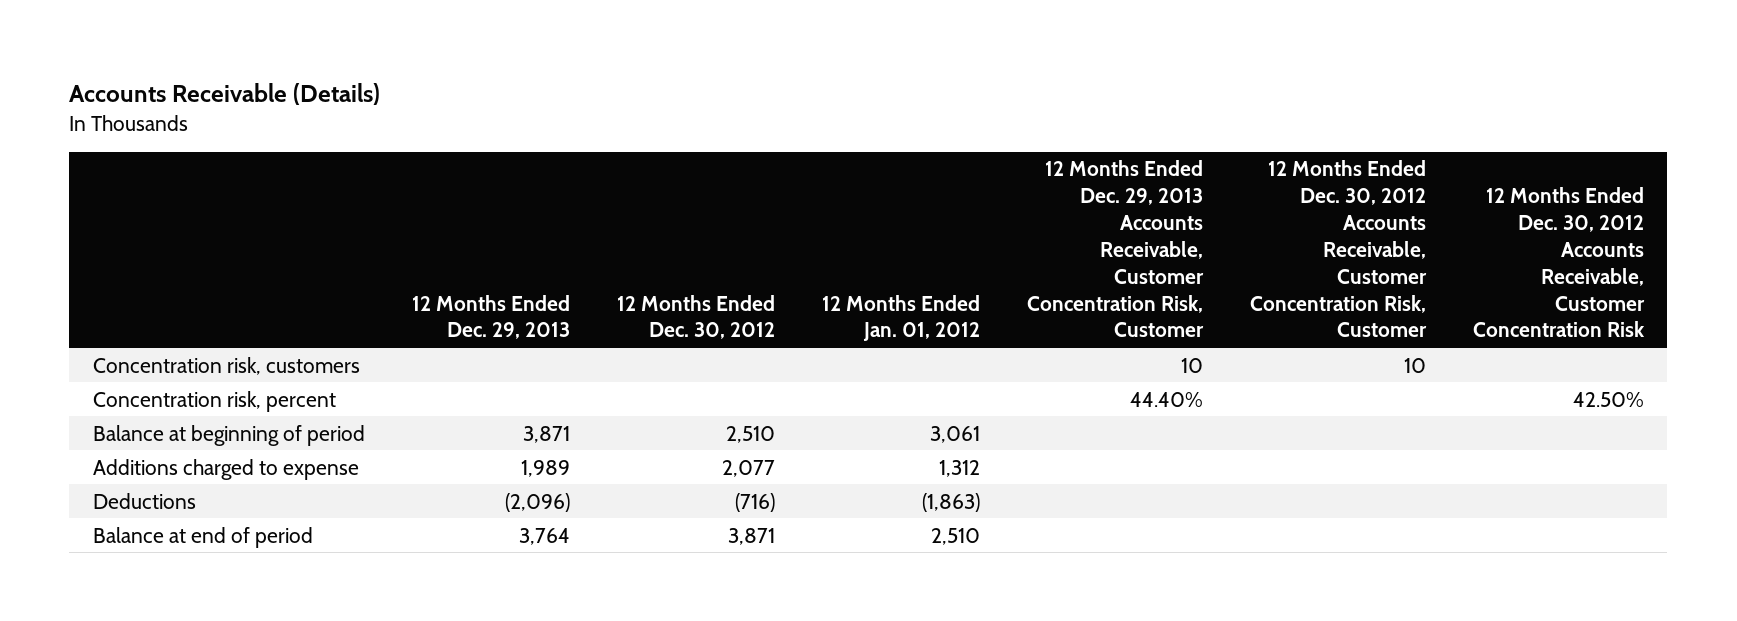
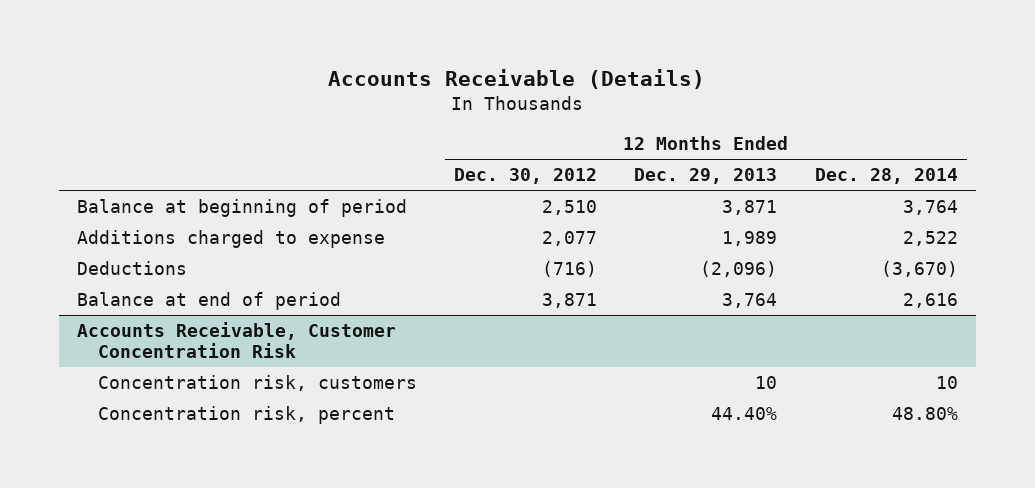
- | 12 Months Ended Dec. 29, 2013 | 12 Months Ended Dec. 30, 2012 | 12 Months Ended Jan. 01, 2012 | 12 Months Ended Dec. 29, 2013 Accounts Receivable, Customer Concentration Risk, Customer | 12 Months Ended Dec. 30, 2012 Accounts Receivable, Customer Concentration Risk, Customer | 12 Months Ended Dec. 30, 2012 Accounts Receivable, Customer Concentration Risk
+ | 12 Months Ended Dec. 30, 2012 | 12 Months Ended Dec. 29, 2013 | 12 Months Ended Dec. 28, 2014
- Concentration risk, customers | | | | 10 | 10 |
- Concentration risk, percent | | | | 44.40% | | 42.50%
+ Accounts Receivable, Customer Concentration Risk
+ Concentration risk, customers | | 10 | 10
+ Concentration risk, percent | | 44.40% | 48.80%

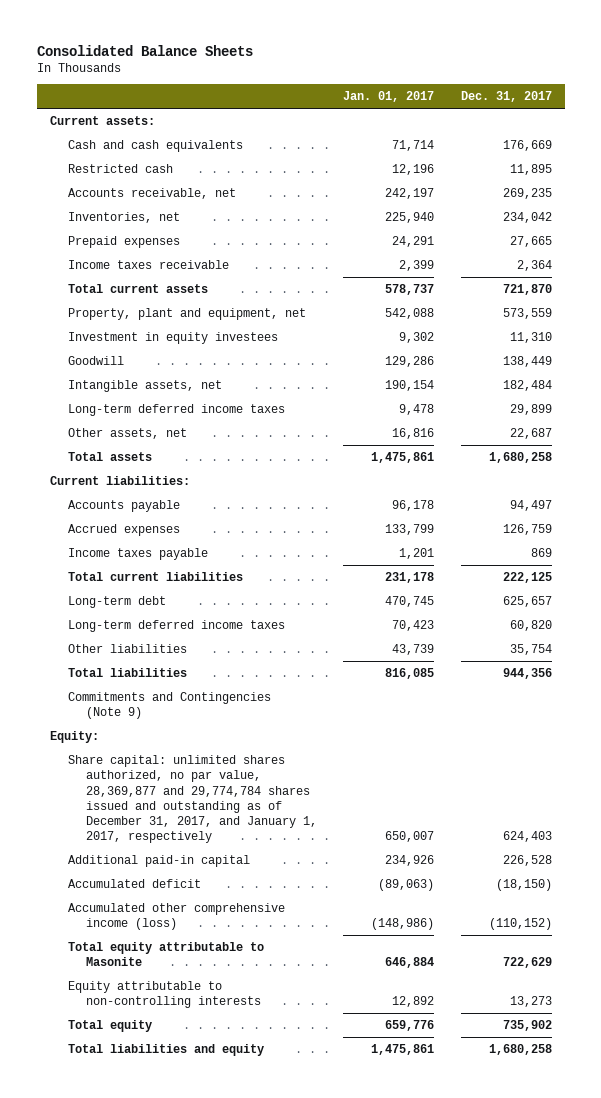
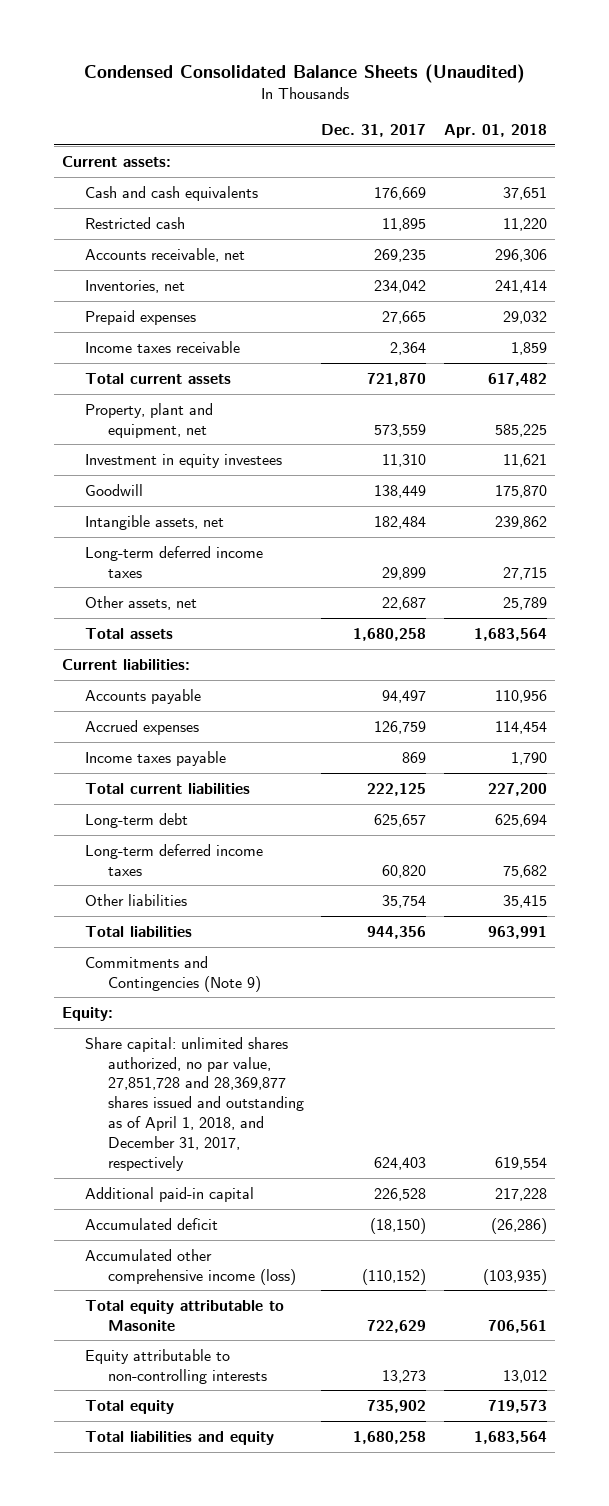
- Consolidated Balance Sheets
+ Condensed Consolidated Balance Sheets (Unaudited)
- | Jan. 01, 2017 | Dec. 31, 2017
+ | Dec. 31, 2017 | Apr. 01, 2018
- Share capital: unlimited shares authorized, no par value, 28,369,877 and 29,774,784 shares issued and outstanding as of December 31, 2017, and January 1, 2017, respectively | 650,007 | 624,403
+ Share capital: unlimited shares authorized, no par value, 27,851,728 and 28,369,877 shares issued and outstanding as of April 1, 2018, and December 31, 2017, respectively | 624,403 | 619,554

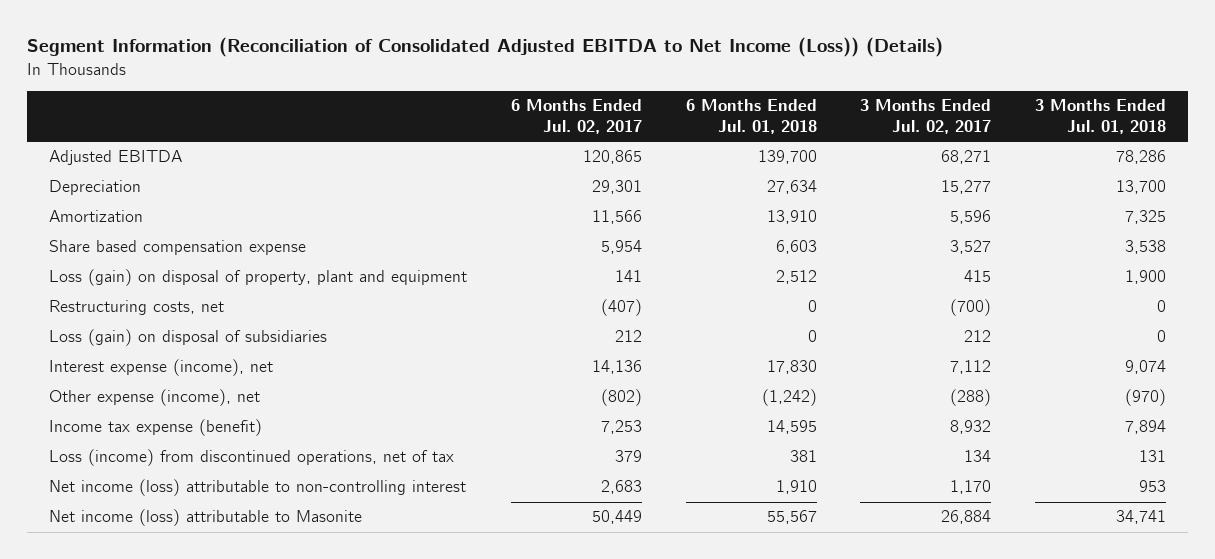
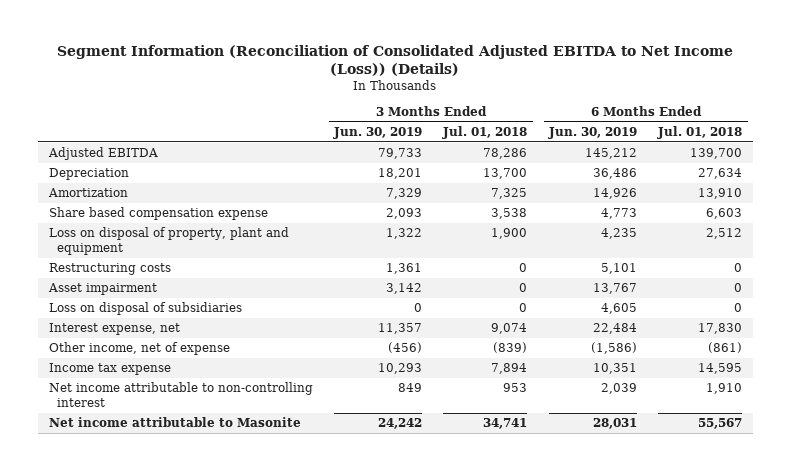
- | 6 Months Ended Jul. 02, 2017 | 6 Months Ended Jul. 01, 2018 | 3 Months Ended Jul. 02, 2017 | 3 Months Ended Jul. 01, 2018
+ | 3 Months Ended Jun. 30, 2019 | 3 Months Ended Jul. 01, 2018 | 6 Months Ended Jun. 30, 2019 | 6 Months Ended Jul. 01, 2018
- Loss (gain) on disposal of property, plant and equipment | 141 | 2,512 | 415 | 1,900
- Restructuring costs, net | (407) | 0 | (700) | 0
- Loss (gain) on disposal of subsidiaries | 212 | 0 | 212 | 0
- Interest expense (income), net | 14,136 | 17,830 | 7,112 | 9,074
- Other expense (income), net | (802) | (1,242) | (288) | (970)
- Income tax expense (benefit) | 7,253 | 14,595 | 8,932 | 7,894
- Loss (income) from discontinued operations, net of tax | 379 | 381 | 134 | 131
- Net income (loss) attributable to non-controlling interest | 2,683 | 1,910 | 1,170 | 953
- Net income (loss) attributable to Masonite | 50,449 | 55,567 | 26,884 | 34,741
+ Loss on disposal of property, plant and equipment | 1,322 | 1,900 | 4,235 | 2,512
+ Restructuring costs | 1,361 | 0 | 5,101 | 0
+ Asset impairment | 3,142 | 0 | 13,767 | 0
+ Loss on disposal of subsidiaries | 0 | 0 | 4,605 | 0
+ Interest expense, net | 11,357 | 9,074 | 22,484 | 17,830
+ Other income, net of expense | (456) | (839) | (1,586) | (861)
+ Income tax expense | 10,293 | 7,894 | 10,351 | 14,595
+ Net income attributable to non-controlling interest | 849 | 953 | 2,039 | 1,910
+ Net income attributable to Masonite | 24,242 | 34,741 | 28,031 | 55,567

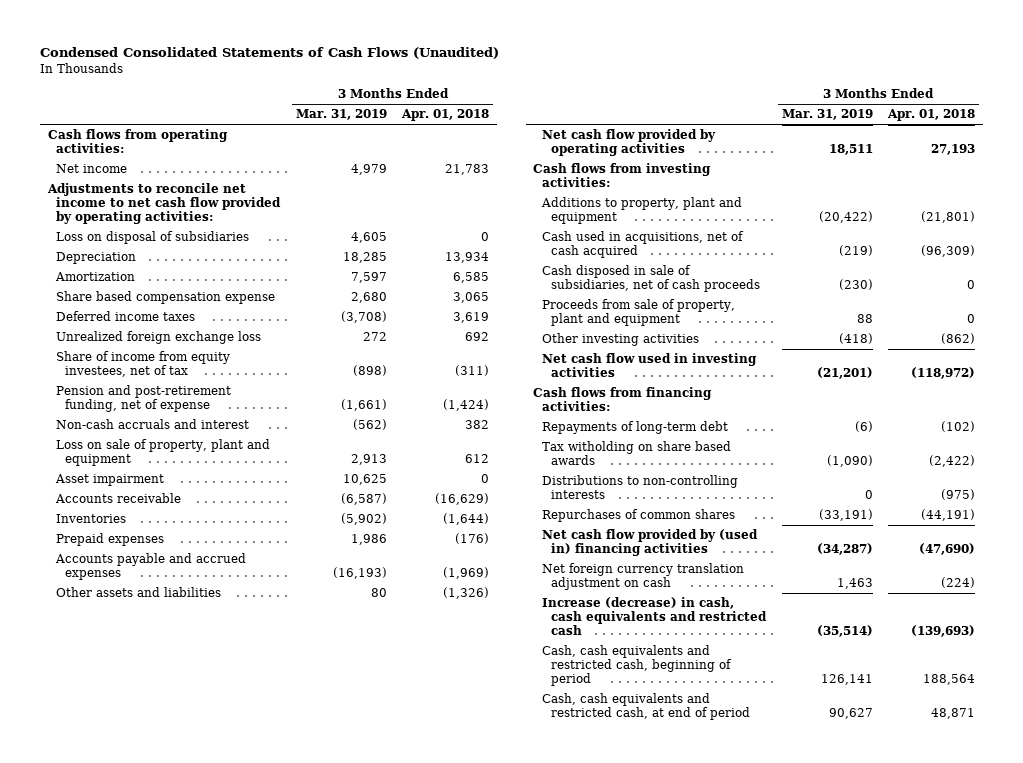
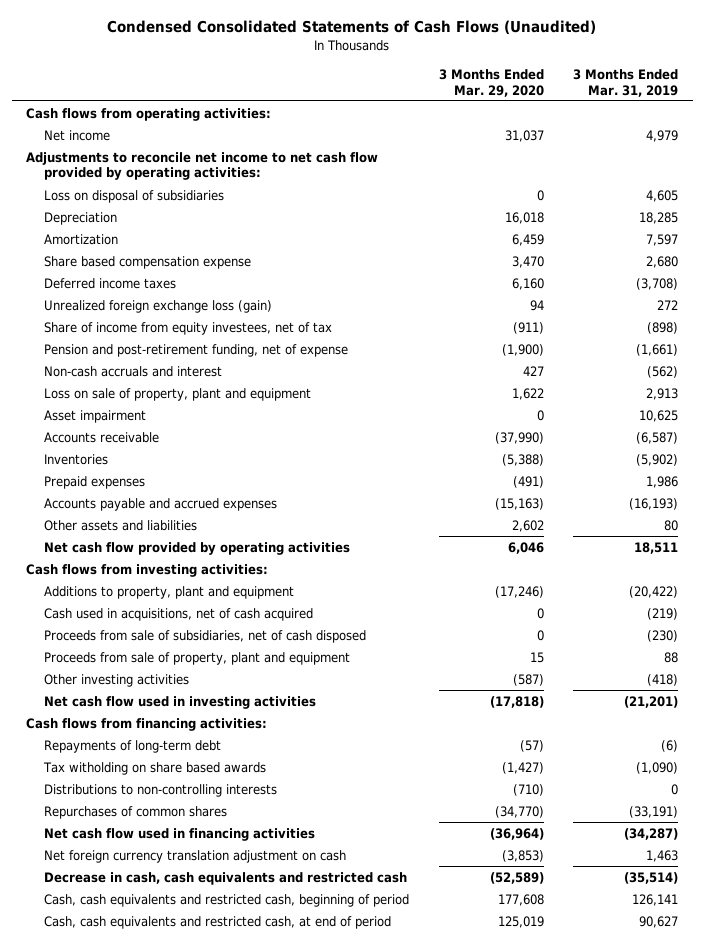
- | 3 Months Ended Mar. 31, 2019 | 3 Months Ended Apr. 01, 2018
+ | 3 Months Ended Mar. 29, 2020 | 3 Months Ended Mar. 31, 2019
- Unrealized foreign exchange loss | 272 | 692
+ Unrealized foreign exchange loss (gain) | 94 | 272
- Cash disposed in sale of subsidiaries, net of cash proceeds | (230) | 0
+ Proceeds from sale of subsidiaries, net of cash disposed | 0 | (230)
- Net cash flow provided by (used in) financing activities | (34,287) | (47,690)
+ Net cash flow used in financing activities | (36,964) | (34,287)
- Increase (decrease) in cash, cash equivalents and restricted cash | (35,514) | (139,693)
+ Decrease in cash, cash equivalents and restricted cash | (52,589) | (35,514)

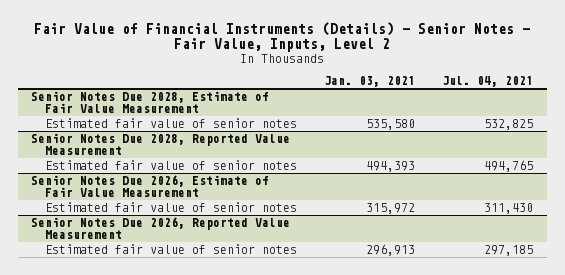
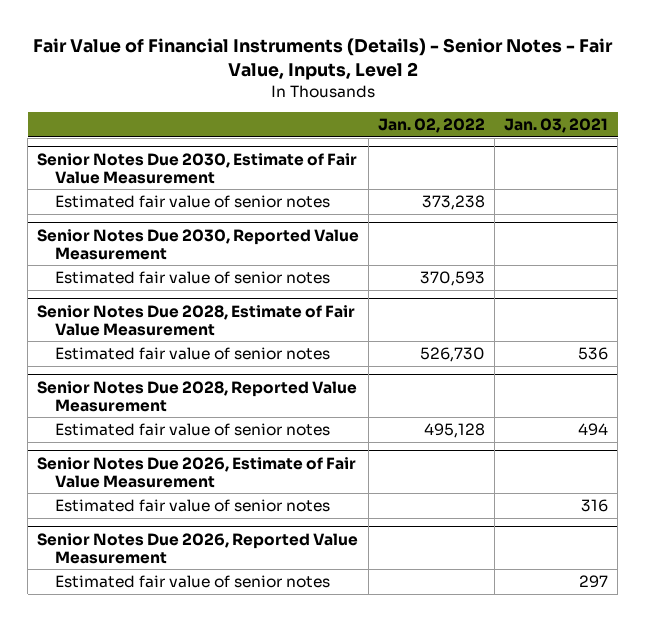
- | Jan. 03, 2021 | Jul. 04, 2021
+ | Jan. 02, 2022 | Jan. 03, 2021
+ Senior Notes Due 2030, Estimate of Fair Value Measurement
+ Estimated fair value of senior notes | 373,238 |
+ Senior Notes Due 2030, Reported Value Measurement
+ Estimated fair value of senior notes | 370,593 |
@ Senior Notes Due 2028, Estimate of Fair Value Measurement
- Estimated fair value of senior notes | 535,580 | 532,825
+ Estimated fair value of senior notes | 526,730 | 536
@ Senior Notes Due 2028, Reported Value Measurement
- Estimated fair value of senior notes | 494,393 | 494,765
+ Estimated fair value of senior notes | 495,128 | 494
@ Senior Notes Due 2026, Estimate of Fair Value Measurement
- Estimated fair value of senior notes | 315,972 | 311,430
+ Estimated fair value of senior notes | | 316
@ Senior Notes Due 2026, Reported Value Measurement
- Estimated fair value of senior notes | 296,913 | 297,185
+ Estimated fair value of senior notes | | 297

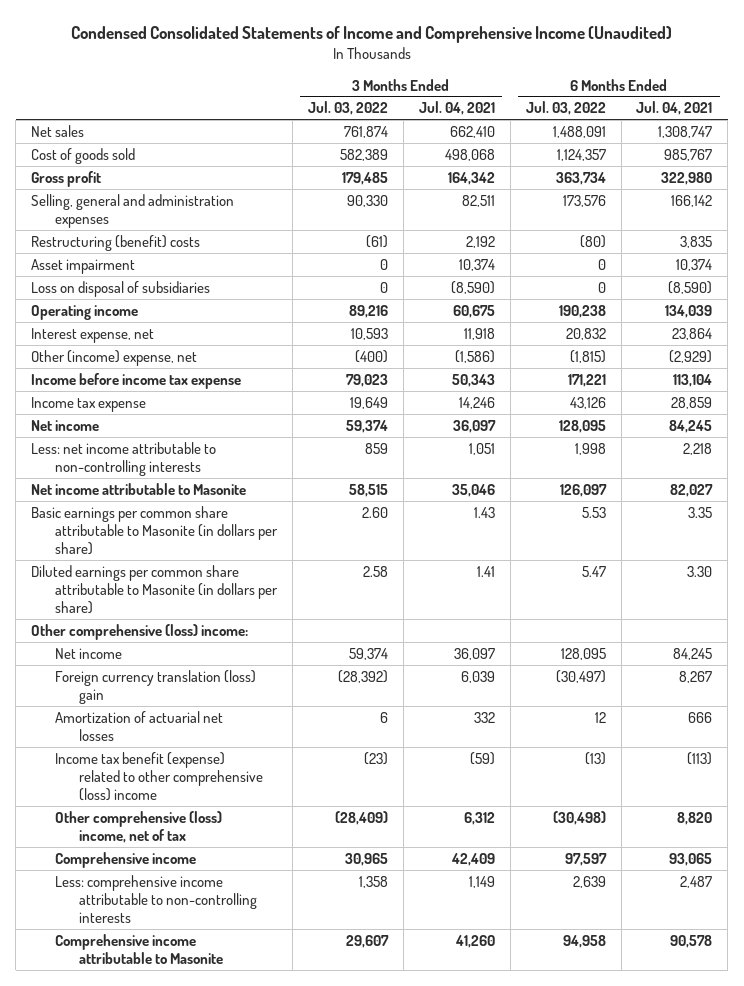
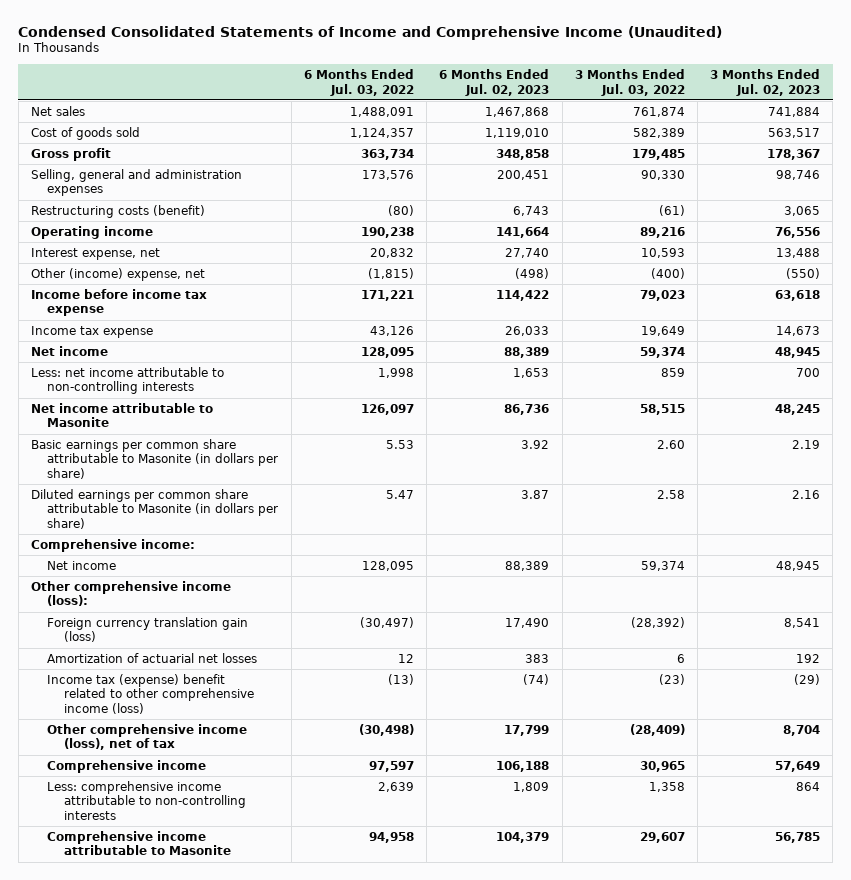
- | 3 Months Ended Jul. 03, 2022 | 3 Months Ended Jul. 04, 2021 | 6 Months Ended Jul. 03, 2022 | 6 Months Ended Jul. 04, 2021
+ | 6 Months Ended Jul. 03, 2022 | 6 Months Ended Jul. 02, 2023 | 3 Months Ended Jul. 03, 2022 | 3 Months Ended Jul. 02, 2023
- Restructuring (benefit) costs | (61) | 2,192 | (80) | 3,835
- Asset impairment | 0 | 10,374 | 0 | 10,374
- Loss on disposal of subsidiaries | 0 | (8,590) | 0 | (8,590)
+ Restructuring costs (benefit) | (80) | 6,743 | (61) | 3,065
- Other comprehensive (loss) income:
+ Comprehensive income:
- Foreign currency translation (loss) gain | (28,392) | 6,039 | (30,497) | 8,267
+ Other comprehensive income (loss):
+ Foreign currency translation gain (loss) | (30,497) | 17,490 | (28,392) | 8,541
- Income tax benefit (expense) related to other comprehensive (loss) income | (23) | (59) | (13) | (113)
- Other comprehensive (loss) income, net of tax | (28,409) | 6,312 | (30,498) | 8,820
+ Income tax (expense) benefit related to other comprehensive income (loss) | (13) | (74) | (23) | (29)
+ Other comprehensive income (loss), net of tax | (30,498) | 17,799 | (28,409) | 8,704

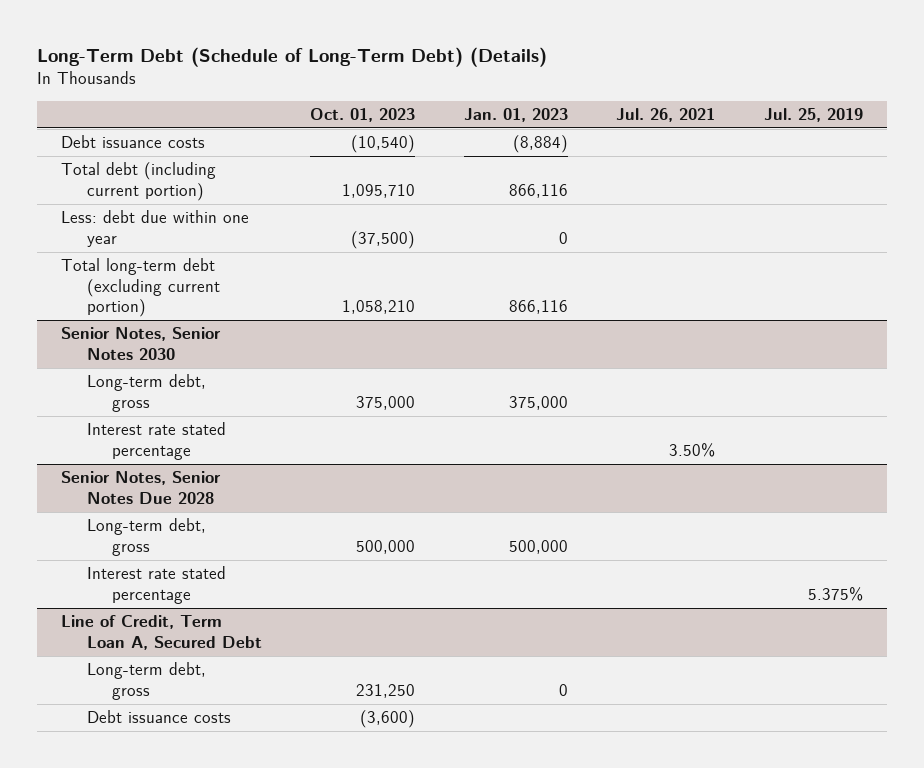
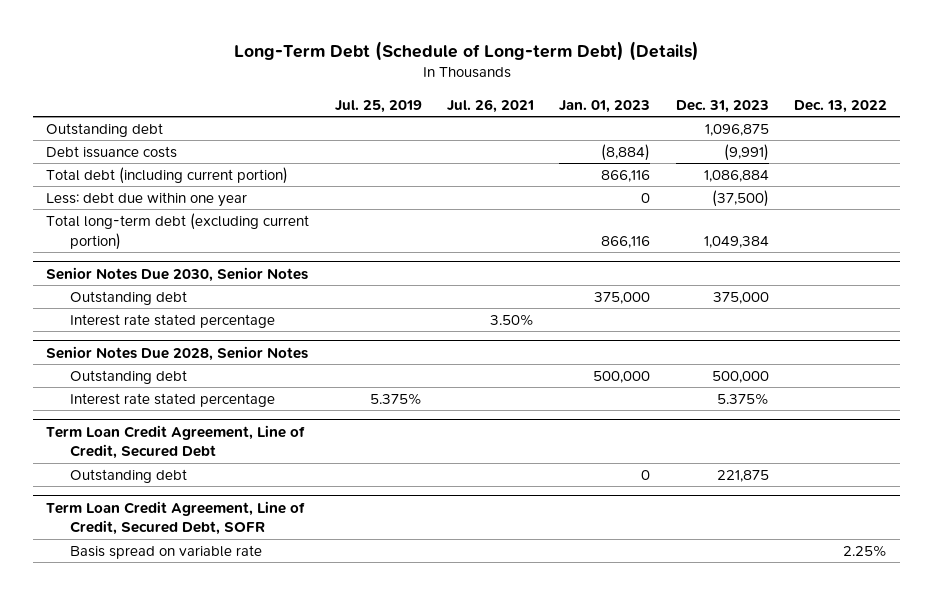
- Long-Term Debt (Schedule of Long-Term Debt) (Details)
+ Long-Term Debt (Schedule of Long-term Debt) (Details)
- | Oct. 01, 2023 | Jan. 01, 2023 | Jul. 26, 2021 | Jul. 25, 2019
+ | Jul. 25, 2019 | Jul. 26, 2021 | Jan. 01, 2023 | Dec. 31, 2023 | Dec. 13, 2022
+ Outstanding debt | | | | 1,096,875 |
- Senior Notes, Senior Notes 2030
- Long-term debt, gross | 375,000 | 375,000 | |
+ Senior Notes Due 2030, Senior Notes
+ Outstanding debt | | | 375,000 | 375,000 |
- Senior Notes, Senior Notes Due 2028
- Long-term debt, gross | 500,000 | 500,000 | |
+ Senior Notes Due 2028, Senior Notes
+ Outstanding debt | | | 500,000 | 500,000 |
- Line of Credit, Term Loan A, Secured Debt
- Long-term debt, gross | 231,250 | 0 | |
- Debt issuance costs | (3,600) | | |
+ Term Loan Credit Agreement, Line of Credit, Secured Debt
+ Outstanding debt | | | 0 | 221,875 |
+ Term Loan Credit Agreement, Line of Credit, Secured Debt, SOFR
+ Basis spread on variable rate | | | | | 2.25%

